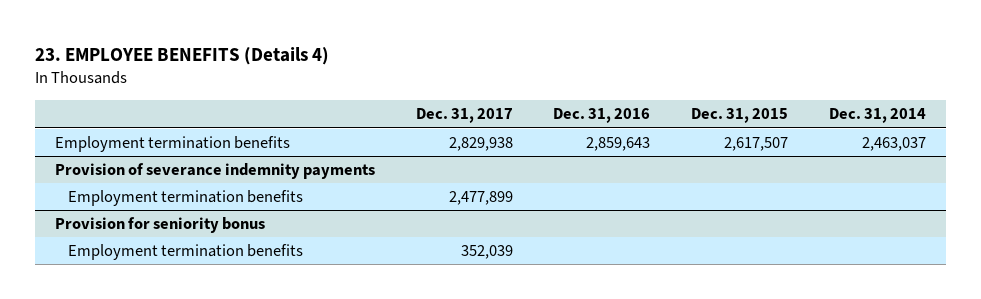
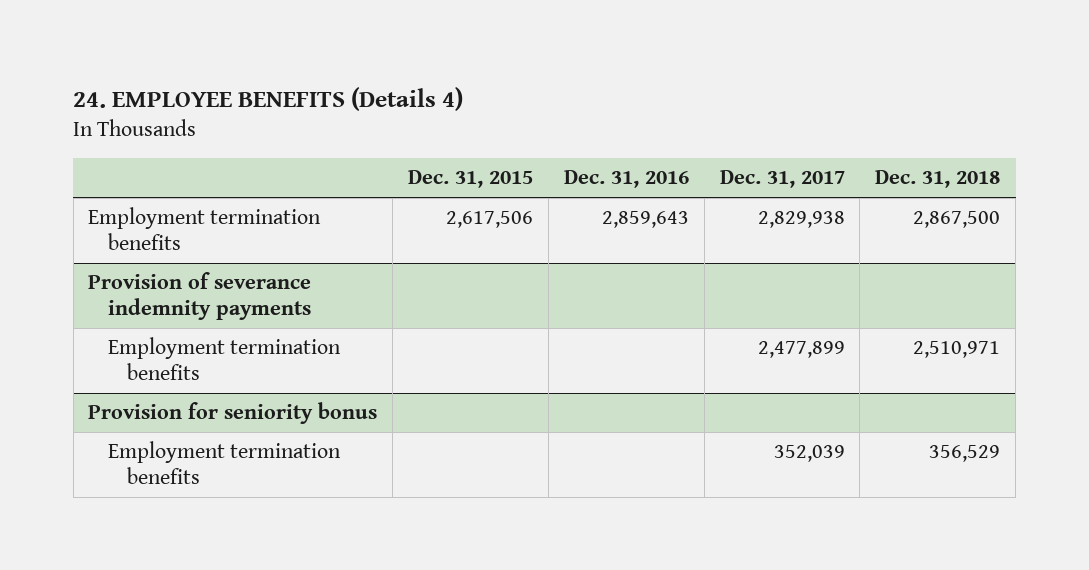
- 23. EMPLOYEE BENEFITS (Details 4)
+ 24. EMPLOYEE BENEFITS (Details 4)
- | Dec. 31, 2017 | Dec. 31, 2016 | Dec. 31, 2015 | Dec. 31, 2014
+ | Dec. 31, 2015 | Dec. 31, 2016 | Dec. 31, 2017 | Dec. 31, 2018
- Employment termination benefits | 2,829,938 | 2,859,643 | 2,617,507 | 2,463,037
+ Employment termination benefits | 2,617,506 | 2,859,643 | 2,829,938 | 2,867,500

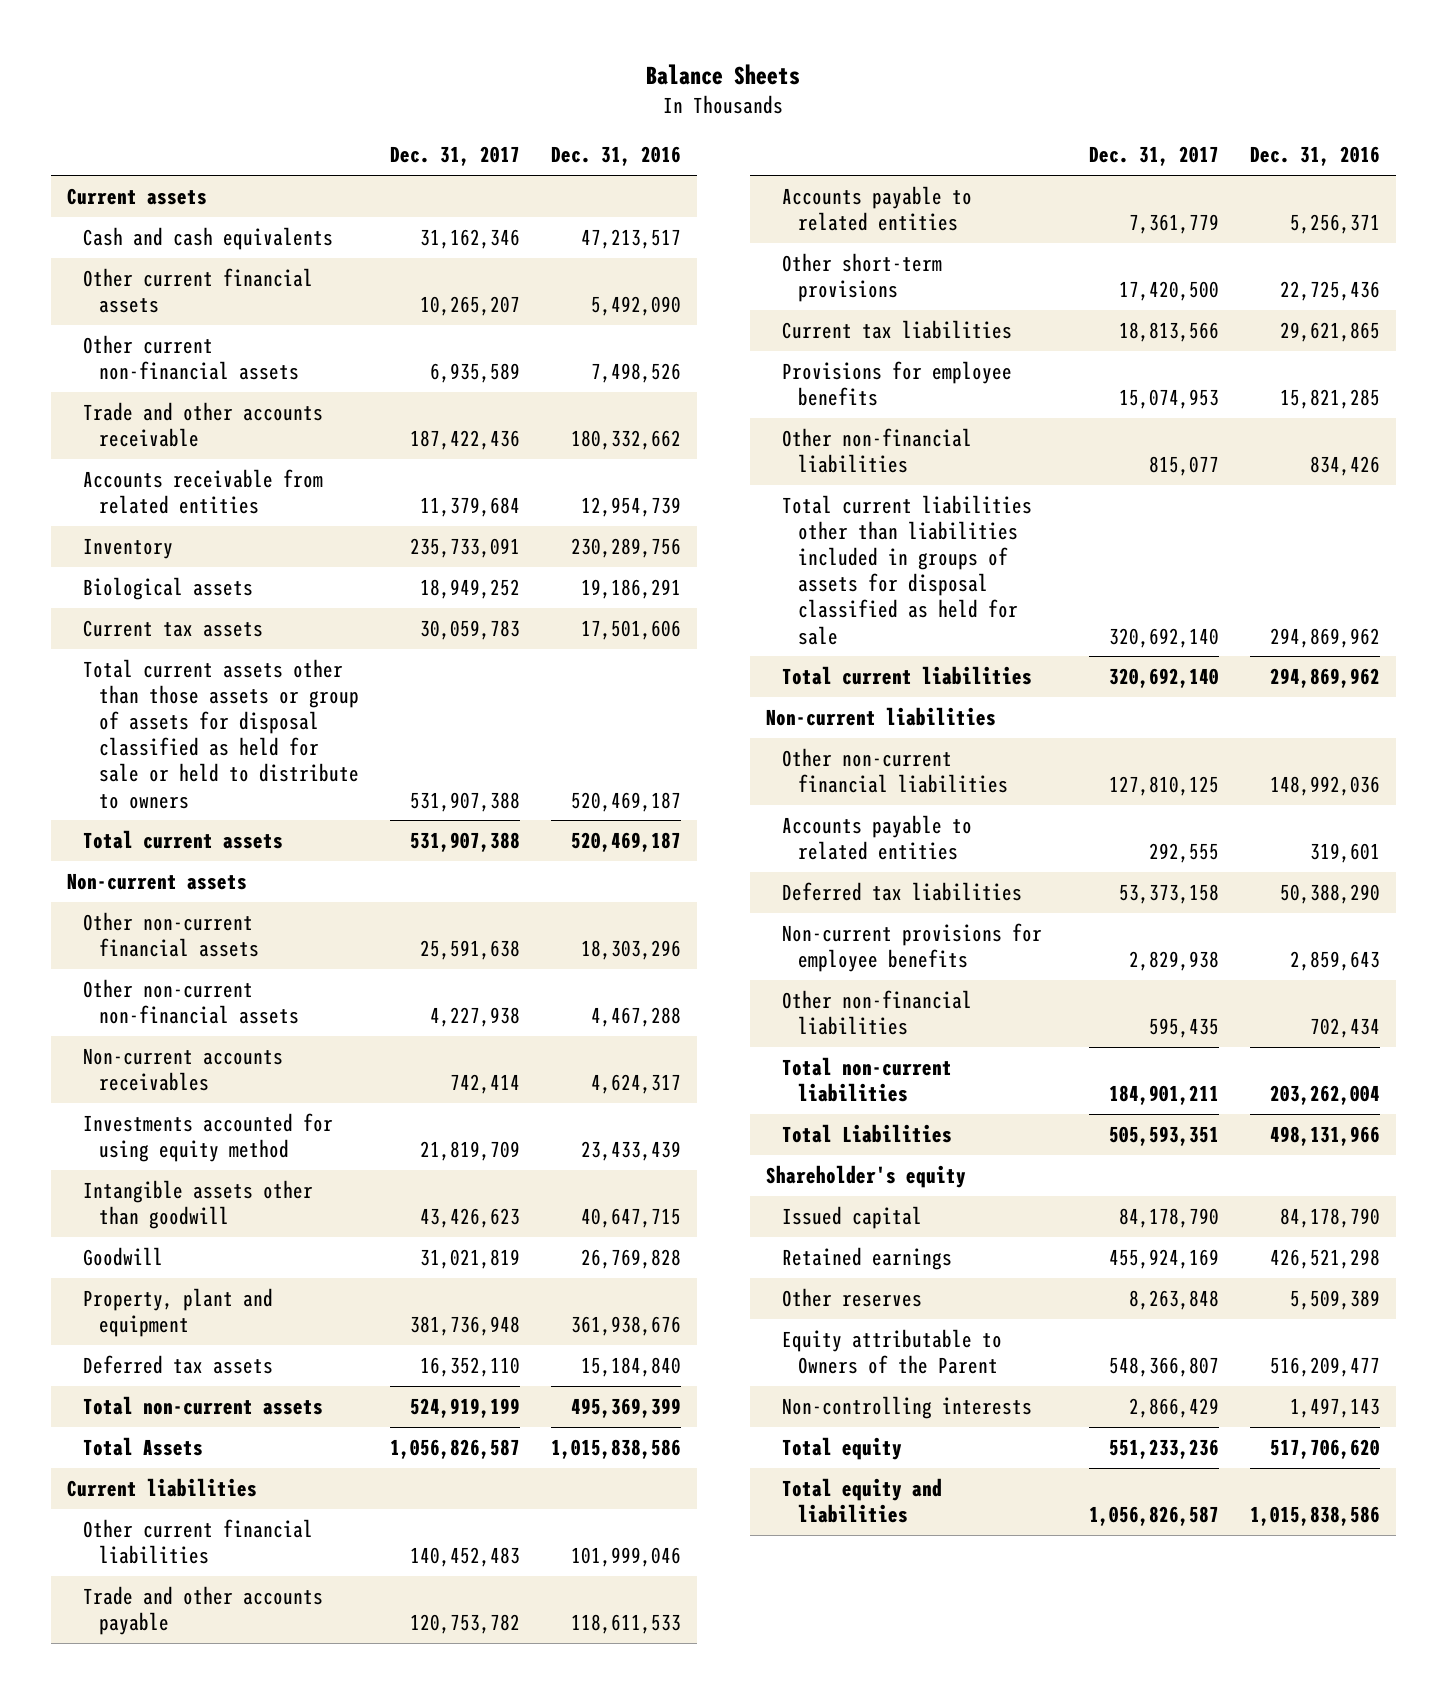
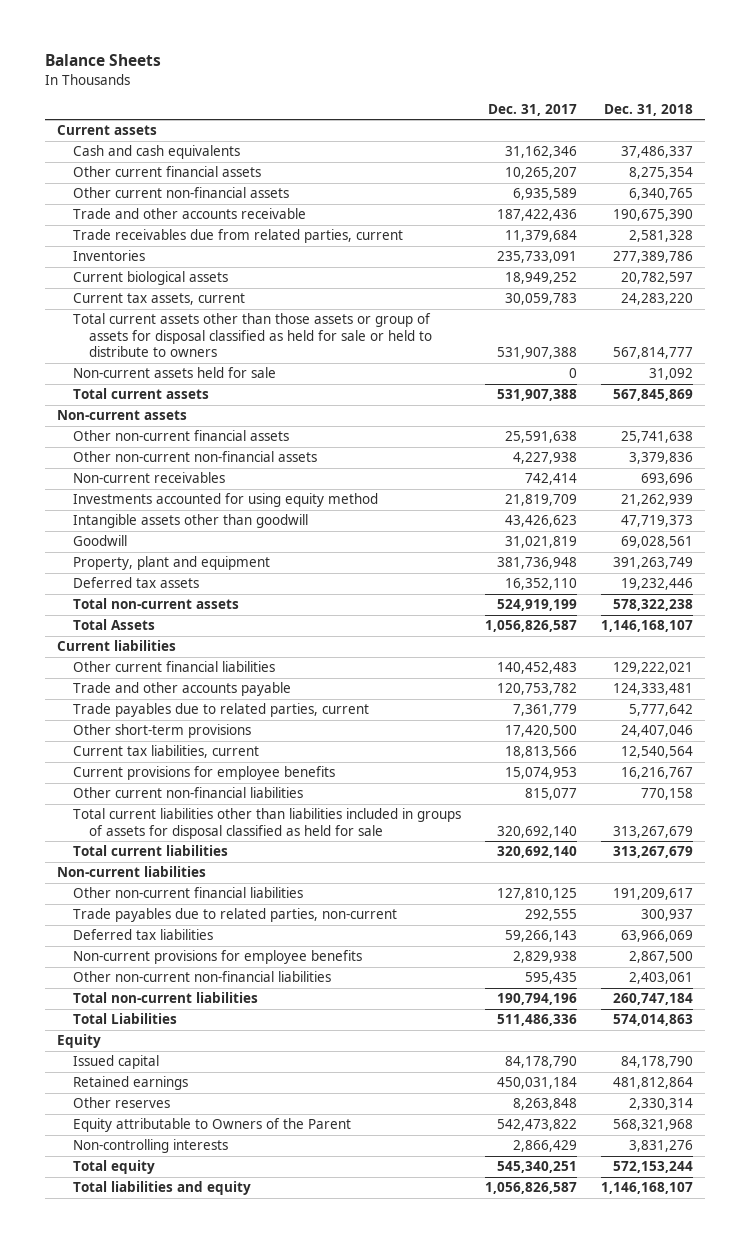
- | Dec. 31, 2017 | Dec. 31, 2016
+ | Dec. 31, 2017 | Dec. 31, 2018
- Accounts receivable from related entities | 11,379,684 | 12,954,739
- Inventory | 235,733,091 | 230,289,756
- Biological assets | 18,949,252 | 19,186,291
- Current tax assets | 30,059,783 | 17,501,606
+ Trade receivables due from related parties, current | 11,379,684 | 2,581,328
+ Inventories | 235,733,091 | 277,389,786
+ Current biological assets | 18,949,252 | 20,782,597
+ Current tax assets, current | 30,059,783 | 24,283,220
+ Non-current assets held for sale | 0 | 31,092
- Non-current accounts receivables | 742,414 | 4,624,317
+ Non-current receivables | 742,414 | 693,696
- Accounts payable to related entities | 7,361,779 | 5,256,371
+ Trade payables due to related parties, current | 7,361,779 | 5,777,642
- Current tax liabilities | 18,813,566 | 29,621,865
- Provisions for employee benefits | 15,074,953 | 15,821,285
- Other non-financial liabilities | 815,077 | 834,426
+ Current tax liabilities, current | 18,813,566 | 12,540,564
+ Current provisions for employee benefits | 15,074,953 | 16,216,767
+ Other current non-financial liabilities | 815,077 | 770,158
- Accounts payable to related entities | 292,555 | 319,601
- Deferred tax liabilities | 53,373,158 | 50,388,290
+ Trade payables due to related parties, non-current | 292,555 | 300,937
+ Deferred tax liabilities | 59,266,143 | 63,966,069
- Other non-financial liabilities | 595,435 | 702,434
- Total non-current liabilities | 184,901,211 | 203,262,004
- Total Liabilities | 505,593,351 | 498,131,966
- Shareholder's equity
+ Other non-current non-financial liabilities | 595,435 | 2,403,061
+ Total non-current liabilities | 190,794,196 | 260,747,184
+ Total Liabilities | 511,486,336 | 574,014,863
+ Equity
- Retained earnings | 455,924,169 | 426,521,298
+ Retained earnings | 450,031,184 | 481,812,864
- Equity attributable to Owners of the Parent | 548,366,807 | 516,209,477
+ Equity attributable to Owners of the Parent | 542,473,822 | 568,321,968
- Total equity | 551,233,236 | 517,706,620
- Total equity and liabilities | 1,056,826,587 | 1,015,838,586
+ Total equity | 545,340,251 | 572,153,244
+ Total liabilities and equity | 1,056,826,587 | 1,146,168,107

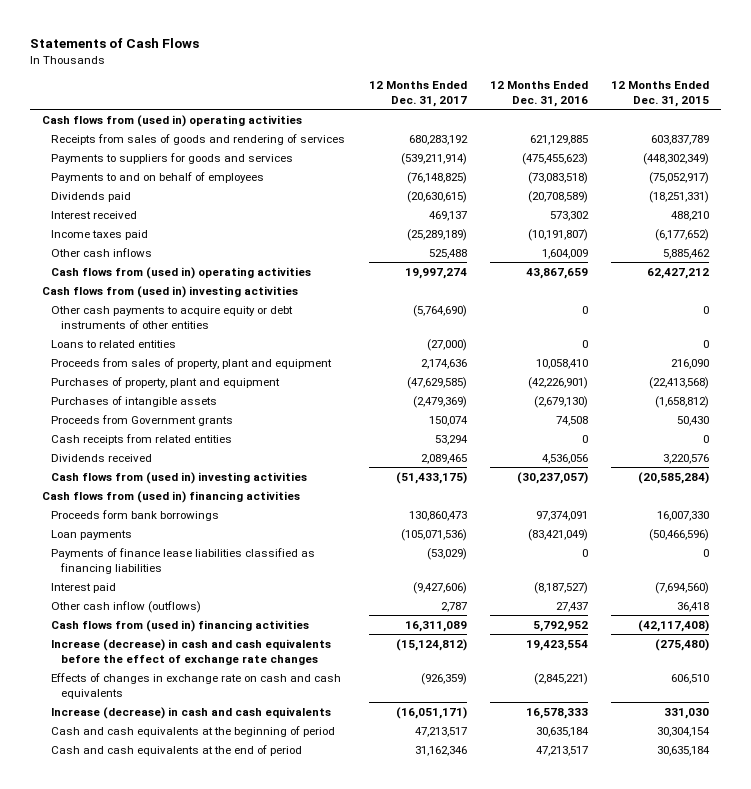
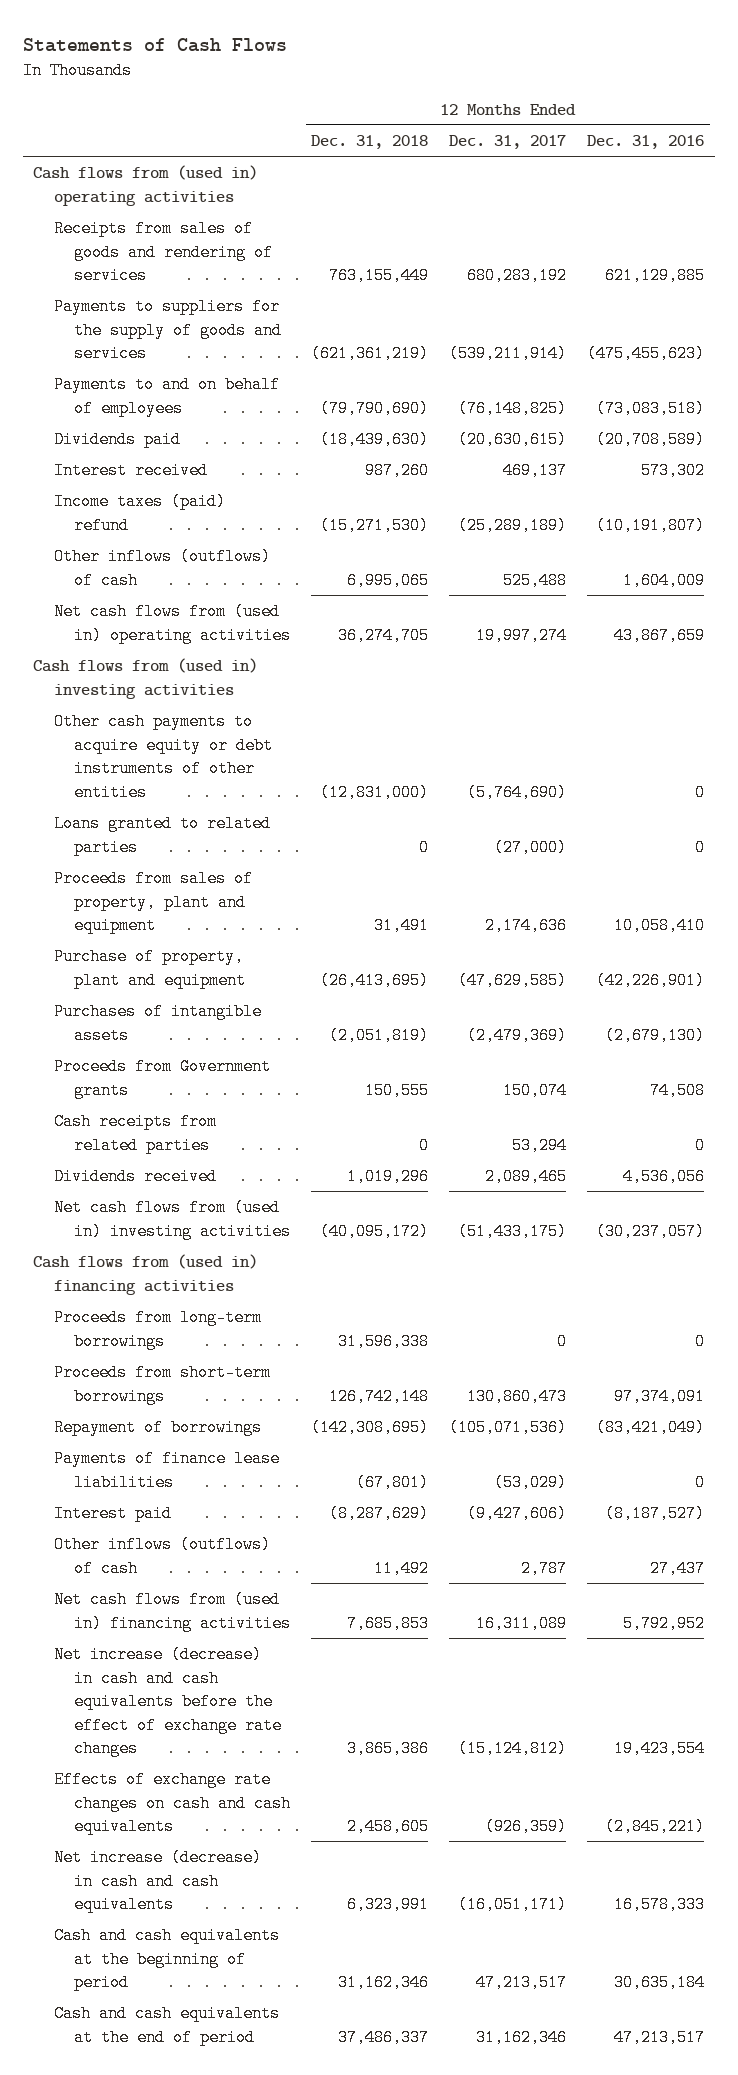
- | 12 Months Ended Dec. 31, 2017 | 12 Months Ended Dec. 31, 2016 | 12 Months Ended Dec. 31, 2015
+ | 12 Months Ended Dec. 31, 2018 | 12 Months Ended Dec. 31, 2017 | 12 Months Ended Dec. 31, 2016
- Payments to suppliers for goods and services | (539,211,914) | (475,455,623) | (448,302,349)
+ Payments to suppliers for the supply of goods and services | (621,361,219) | (539,211,914) | (475,455,623)
- Income taxes paid | (25,289,189) | (10,191,807) | (6,177,652)
- Other cash inflows | 525,488 | 1,604,009 | 5,885,462
- Cash flows from (used in) operating activities | 19,997,274 | 43,867,659 | 62,427,212
+ Income taxes (paid) refund | (15,271,530) | (25,289,189) | (10,191,807)
+ Other inflows (outflows) of cash | 6,995,065 | 525,488 | 1,604,009
+ Net cash flows from (used in) operating activities | 36,274,705 | 19,997,274 | 43,867,659
- Loans to related entities | (27,000) | 0 | 0
+ Loans granted to related parties | 0 | (27,000) | 0
- Purchases of property, plant and equipment | (47,629,585) | (42,226,901) | (22,413,568)
+ Purchase of property, plant and equipment | (26,413,695) | (47,629,585) | (42,226,901)
- Cash receipts from related entities | 53,294 | 0 | 0
+ Cash receipts from related parties | 0 | 53,294 | 0
- Cash flows from (used in) investing activities | (51,433,175) | (30,237,057) | (20,585,284)
+ Net cash flows from (used in) investing activities | (40,095,172) | (51,433,175) | (30,237,057)
- Proceeds form bank borrowings | 130,860,473 | 97,374,091 | 16,007,330
- Loan payments | (105,071,536) | (83,421,049) | (50,466,596)
- Payments of finance lease liabilities classified as financing liabilities | (53,029) | 0 | 0
+ Proceeds from long-term borrowings | 31,596,338 | 0 | 0
+ Proceeds from short-term borrowings | 126,742,148 | 130,860,473 | 97,374,091
+ Repayment of borrowings | (142,308,695) | (105,071,536) | (83,421,049)
+ Payments of finance lease liabilities | (67,801) | (53,029) | 0
- Other cash inflow (outflows) | 2,787 | 27,437 | 36,418
- Cash flows from (used in) financing activities | 16,311,089 | 5,792,952 | (42,117,408)
- Increase (decrease) in cash and cash equivalents before the effect of exchange rate changes | (15,124,812) | 19,423,554 | (275,480)
- Effects of changes in exchange rate on cash and cash equivalents | (926,359) | (2,845,221) | 606,510
- Increase (decrease) in cash and cash equivalents | (16,051,171) | 16,578,333 | 331,030
+ Other inflows (outflows) of cash | 11,492 | 2,787 | 27,437
+ Net cash flows from (used in) financing activities | 7,685,853 | 16,311,089 | 5,792,952
+ Net increase (decrease) in cash and cash equivalents before the effect of exchange rate changes | 3,865,386 | (15,124,812) | 19,423,554
+ Effects of exchange rate changes on cash and cash equivalents | 2,458,605 | (926,359) | (2,845,221)
+ Net increase (decrease) in cash and cash equivalents | 6,323,991 | (16,051,171) | 16,578,333

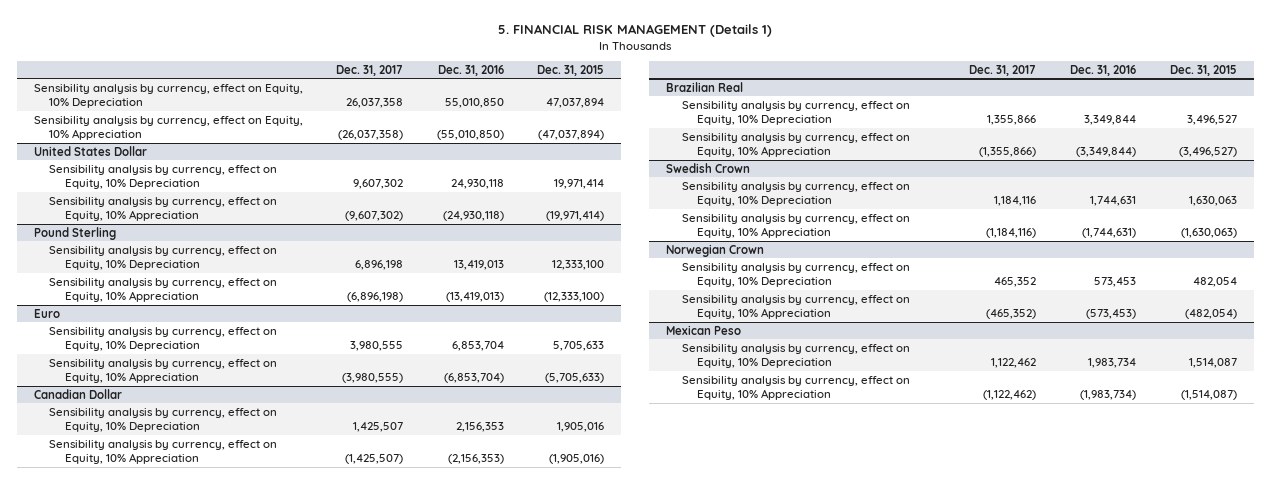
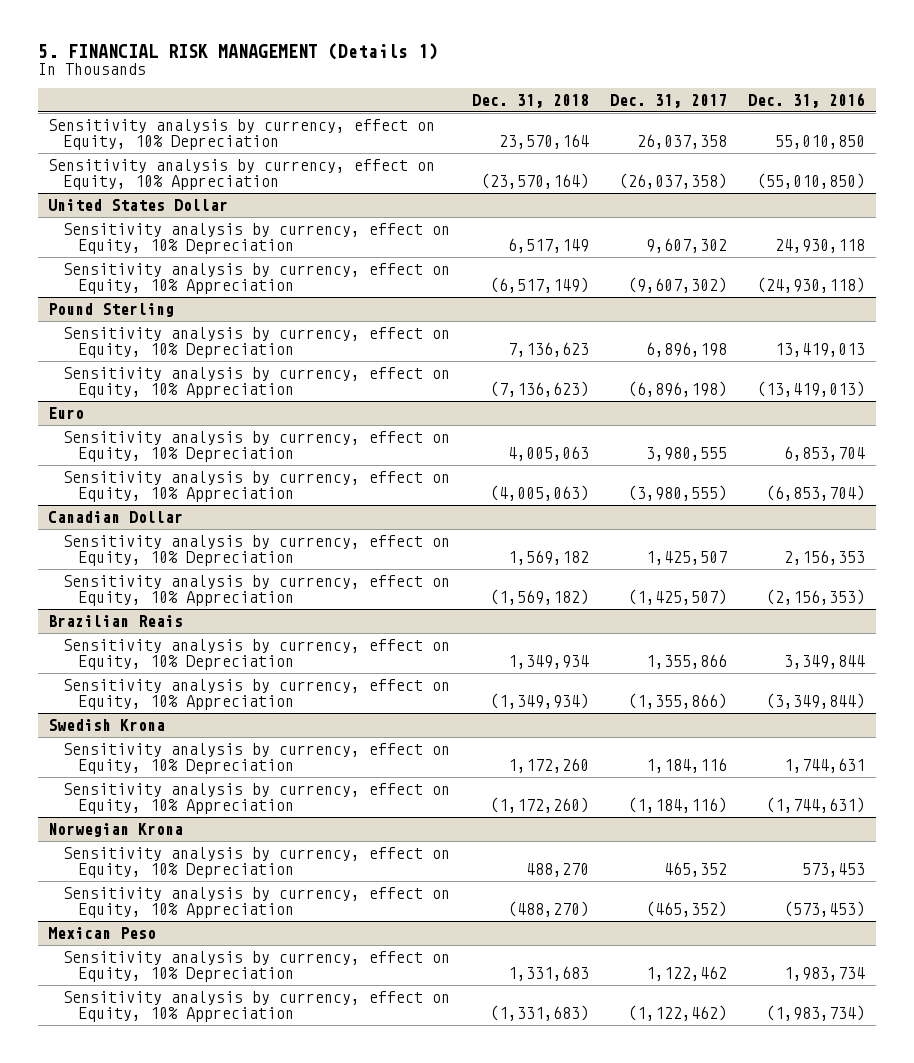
- | Dec. 31, 2017 | Dec. 31, 2016 | Dec. 31, 2015
+ | Dec. 31, 2018 | Dec. 31, 2017 | Dec. 31, 2016
- Sensibility analysis by currency, effect on Equity, 10% Depreciation | 26,037,358 | 55,010,850 | 47,037,894
- Sensibility analysis by currency, effect on Equity, 10% Appreciation | (26,037,358) | (55,010,850) | (47,037,894)
+ Sensitivity analysis by currency, effect on Equity, 10% Depreciation | 23,570,164 | 26,037,358 | 55,010,850
+ Sensitivity analysis by currency, effect on Equity, 10% Appreciation | (23,570,164) | (26,037,358) | (55,010,850)
@ United States Dollar
- Sensibility analysis by currency, effect on Equity, 10% Depreciation | 9,607,302 | 24,930,118 | 19,971,414
- Sensibility analysis by currency, effect on Equity, 10% Appreciation | (9,607,302) | (24,930,118) | (19,971,414)
+ Sensitivity analysis by currency, effect on Equity, 10% Depreciation | 6,517,149 | 9,607,302 | 24,930,118
+ Sensitivity analysis by currency, effect on Equity, 10% Appreciation | (6,517,149) | (9,607,302) | (24,930,118)
@ Pound Sterling
- Sensibility analysis by currency, effect on Equity, 10% Depreciation | 6,896,198 | 13,419,013 | 12,333,100
- Sensibility analysis by currency, effect on Equity, 10% Appreciation | (6,896,198) | (13,419,013) | (12,333,100)
+ Sensitivity analysis by currency, effect on Equity, 10% Depreciation | 7,136,623 | 6,896,198 | 13,419,013
+ Sensitivity analysis by currency, effect on Equity, 10% Appreciation | (7,136,623) | (6,896,198) | (13,419,013)
@ Euro
- Sensibility analysis by currency, effect on Equity, 10% Depreciation | 3,980,555 | 6,853,704 | 5,705,633
- Sensibility analysis by currency, effect on Equity, 10% Appreciation | (3,980,555) | (6,853,704) | (5,705,633)
+ Sensitivity analysis by currency, effect on Equity, 10% Depreciation | 4,005,063 | 3,980,555 | 6,853,704
+ Sensitivity analysis by currency, effect on Equity, 10% Appreciation | (4,005,063) | (3,980,555) | (6,853,704)
@ Canadian Dollar
- Sensibility analysis by currency, effect on Equity, 10% Depreciation | 1,425,507 | 2,156,353 | 1,905,016
- Sensibility analysis by currency, effect on Equity, 10% Appreciation | (1,425,507) | (2,156,353) | (1,905,016)
- Brazilian Real
- Sensibility analysis by currency, effect on Equity, 10% Depreciation | 1,355,866 | 3,349,844 | 3,496,527
- Sensibility analysis by currency, effect on Equity, 10% Appreciation | (1,355,866) | (3,349,844) | (3,496,527)
- Swedish Crown
- Sensibility analysis by currency, effect on Equity, 10% Depreciation | 1,184,116 | 1,744,631 | 1,630,063
- Sensibility analysis by currency, effect on Equity, 10% Appreciation | (1,184,116) | (1,744,631) | (1,630,063)
- Norwegian Crown
- Sensibility analysis by currency, effect on Equity, 10% Depreciation | 465,352 | 573,453 | 482,054
- Sensibility analysis by currency, effect on Equity, 10% Appreciation | (465,352) | (573,453) | (482,054)
@ Canadian Dollar
+ Sensitivity analysis by currency, effect on Equity, 10% Depreciation | 1,569,182 | 1,425,507 | 2,156,353
+ Sensitivity analysis by currency, effect on Equity, 10% Appreciation | (1,569,182) | (1,425,507) | (2,156,353)
+ Brazilian Reais
+ Sensitivity analysis by currency, effect on Equity, 10% Depreciation | 1,349,934 | 1,355,866 | 3,349,844
+ Sensitivity analysis by currency, effect on Equity, 10% Appreciation | (1,349,934) | (1,355,866) | (3,349,844)
+ Swedish Krona
+ Sensitivity analysis by currency, effect on Equity, 10% Depreciation | 1,172,260 | 1,184,116 | 1,744,631
+ Sensitivity analysis by currency, effect on Equity, 10% Appreciation | (1,172,260) | (1,184,116) | (1,744,631)
+ Norwegian Krona
+ Sensitivity analysis by currency, effect on Equity, 10% Depreciation | 488,270 | 465,352 | 573,453
+ Sensitivity analysis by currency, effect on Equity, 10% Appreciation | (488,270) | (465,352) | (573,453)
@ Mexican Peso
- Sensibility analysis by currency, effect on Equity, 10% Depreciation | 1,122,462 | 1,983,734 | 1,514,087
- Sensibility analysis by currency, effect on Equity, 10% Appreciation | (1,122,462) | (1,983,734) | (1,514,087)
+ Sensitivity analysis by currency, effect on Equity, 10% Depreciation | 1,331,683 | 1,122,462 | 1,983,734
+ Sensitivity analysis by currency, effect on Equity, 10% Appreciation | (1,331,683) | (1,122,462) | (1,983,734)

